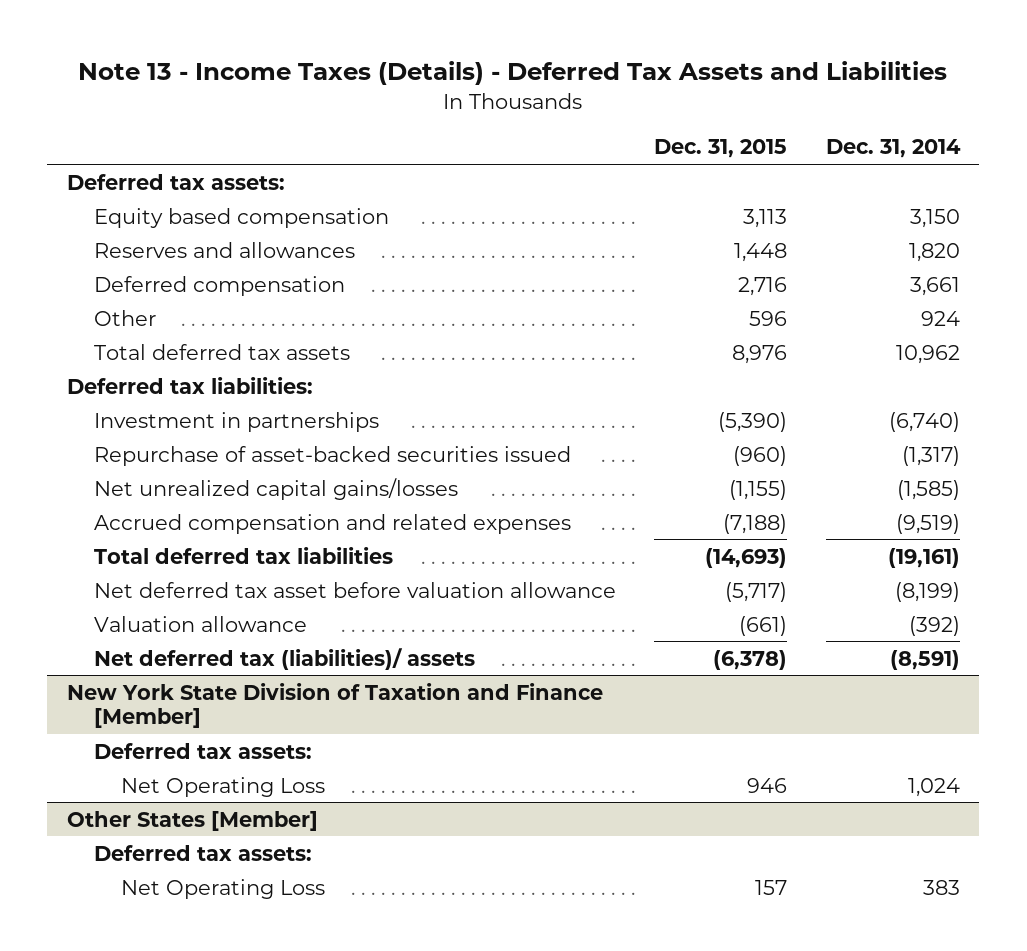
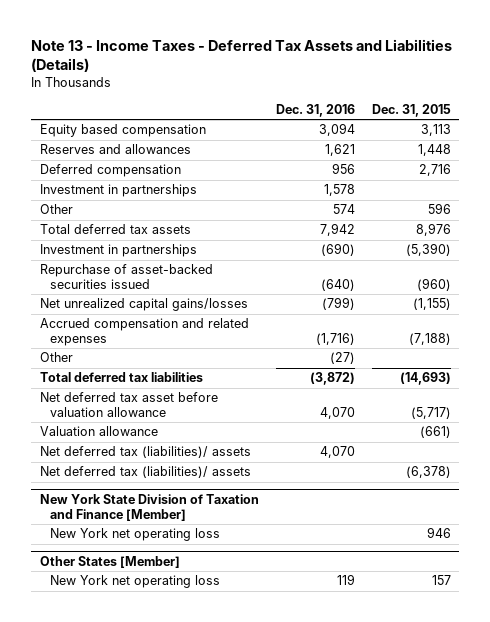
- Note 13 - Income Taxes (Details) - Deferred Tax Assets and Liabilities
+ Note 13 - Income Taxes - Deferred Tax Assets and Liabilities (Details)
- | Dec. 31, 2015 | Dec. 31, 2014
+ | Dec. 31, 2016 | Dec. 31, 2015
- Deferred tax assets:
+ Investment in partnerships | 1,578 |
- Deferred tax liabilities:
+ Other | (27) |
+ Net deferred tax (liabilities)/ assets | 4,070 |
@ New York State Division of Taxation and Finance [Member]
- Deferred tax assets:
- Net Operating Loss | 946 | 1,024
+ New York net operating loss | | 946
@ Other States [Member]
- Deferred tax assets:
- Net Operating Loss | 157 | 383
+ New York net operating loss | 119 | 157

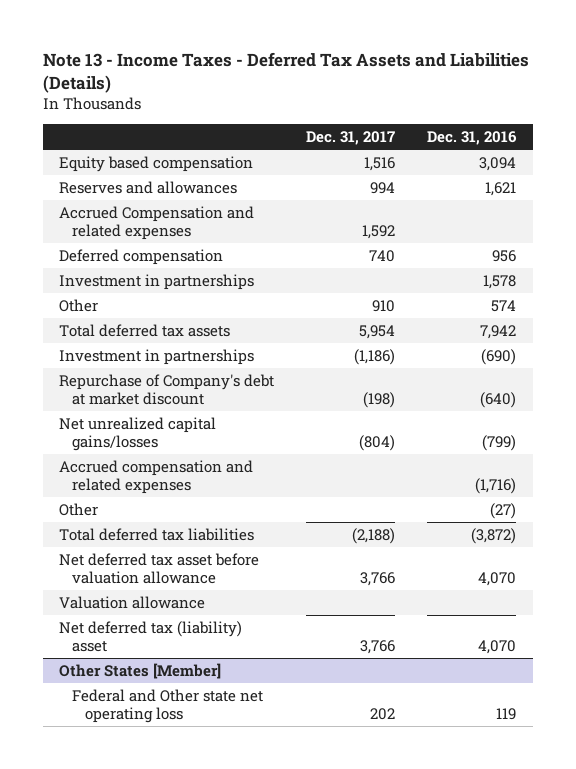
- | Dec. 31, 2016 | Dec. 31, 2015
+ | Dec. 31, 2017 | Dec. 31, 2016
+ Accrued Compensation and related expenses | 1,592 |
- Repurchase of asset-backed securities issued | (640) | (960)
+ Repurchase of Company's debt at market discount | (198) | (640)
- Net deferred tax (liabilities)/ assets | 4,070 |
- Net deferred tax (liabilities)/ assets | | (6,378)
- New York State Division of Taxation and Finance [Member]
- New York net operating loss | | 946
+ Net deferred tax (liability) asset | 3,766 | 4,070
@ Other States [Member]
- New York net operating loss | 119 | 157
+ Federal and Other state net operating loss | 202 | 119

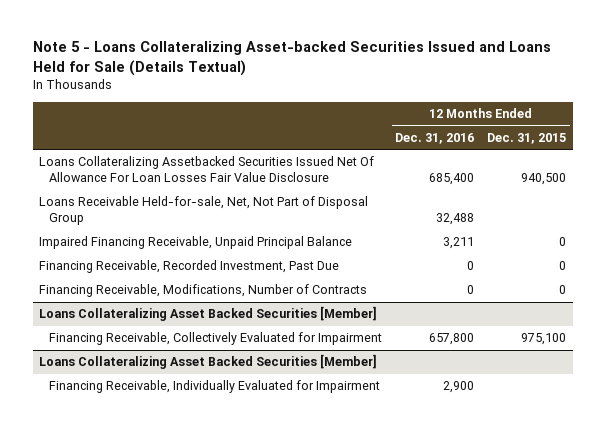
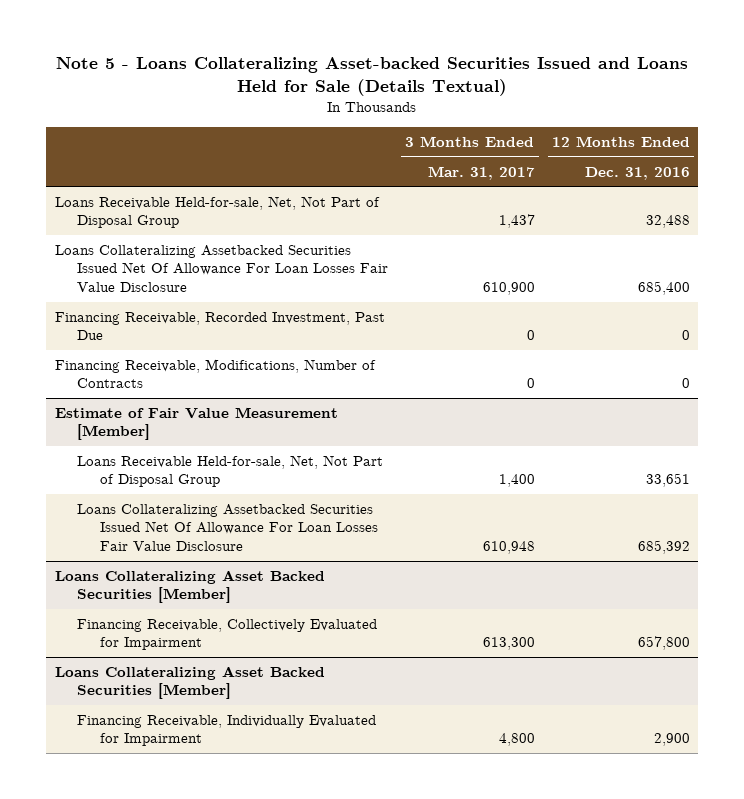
- | 12 Months Ended Dec. 31, 2016 | 12 Months Ended Dec. 31, 2015
+ | 3 Months Ended Mar. 31, 2017 | 12 Months Ended Dec. 31, 2016
- Impaired Financing Receivable, Unpaid Principal Balance | 3,211 | 0
moved down: Loans Collateralizing Assetbacked Securities Issued Net Of Allowance For Loan Losses Fair Value Disclosure | 610,900 | 685,400
+ Estimate of Fair Value Measurement [Member]
+ Loans Receivable Held-for-sale, Net, Not Part of Disposal Group | 1,400 | 33,651
+ Loans Collateralizing Assetbacked Securities Issued Net Of Allowance For Loan Losses Fair Value Disclosure | 610,948 | 685,392

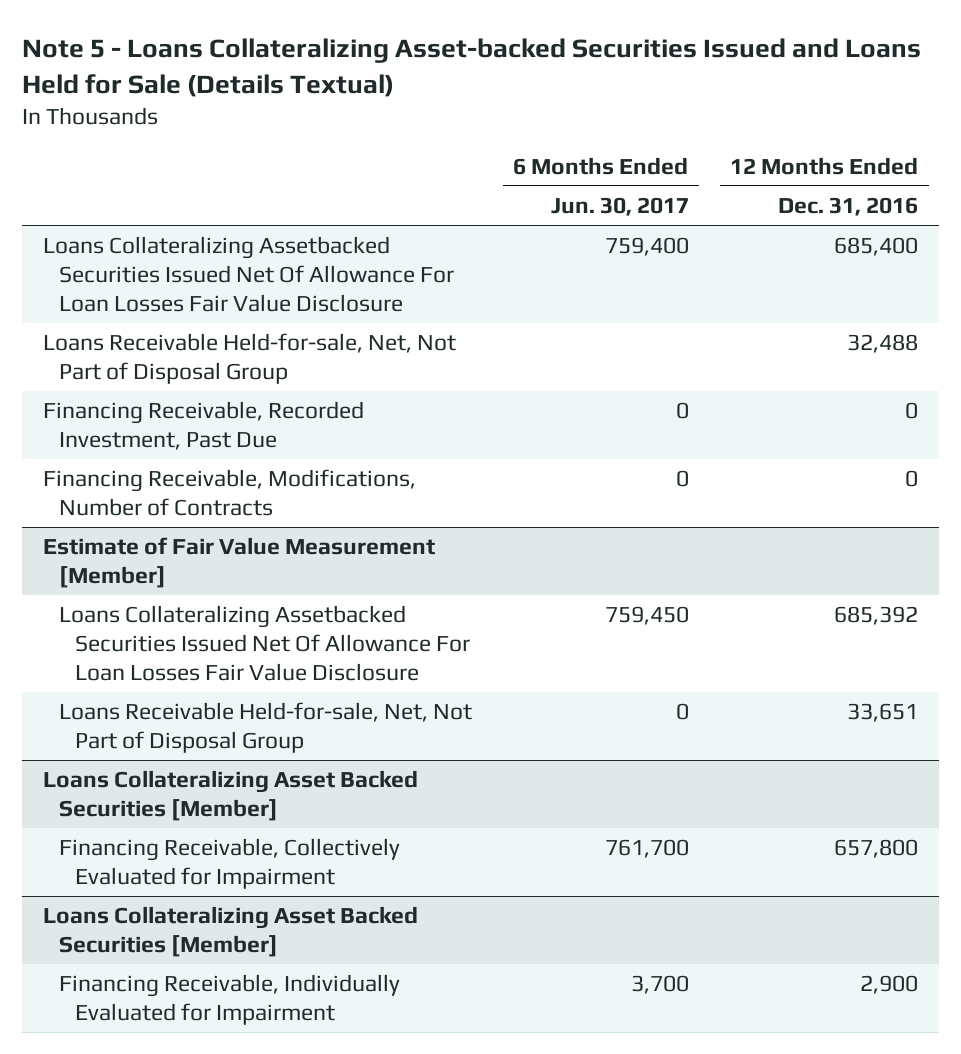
- | 3 Months Ended Mar. 31, 2017 | 12 Months Ended Dec. 31, 2016
+ | 6 Months Ended Jun. 30, 2017 | 12 Months Ended Dec. 31, 2016
moved down: Loans Receivable Held-for-sale, Net, Not Part of Disposal Group | | 32,488
@ Estimate of Fair Value Measurement [Member]
moved down: Loans Receivable Held-for-sale, Net, Not Part of Disposal Group | 0 | 33,651

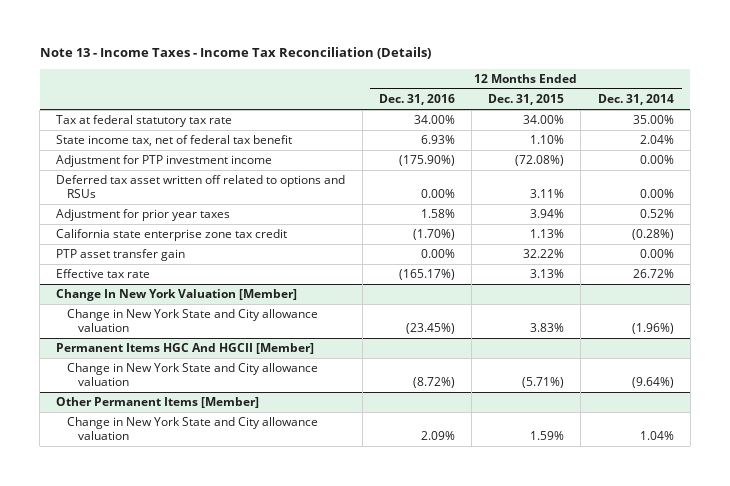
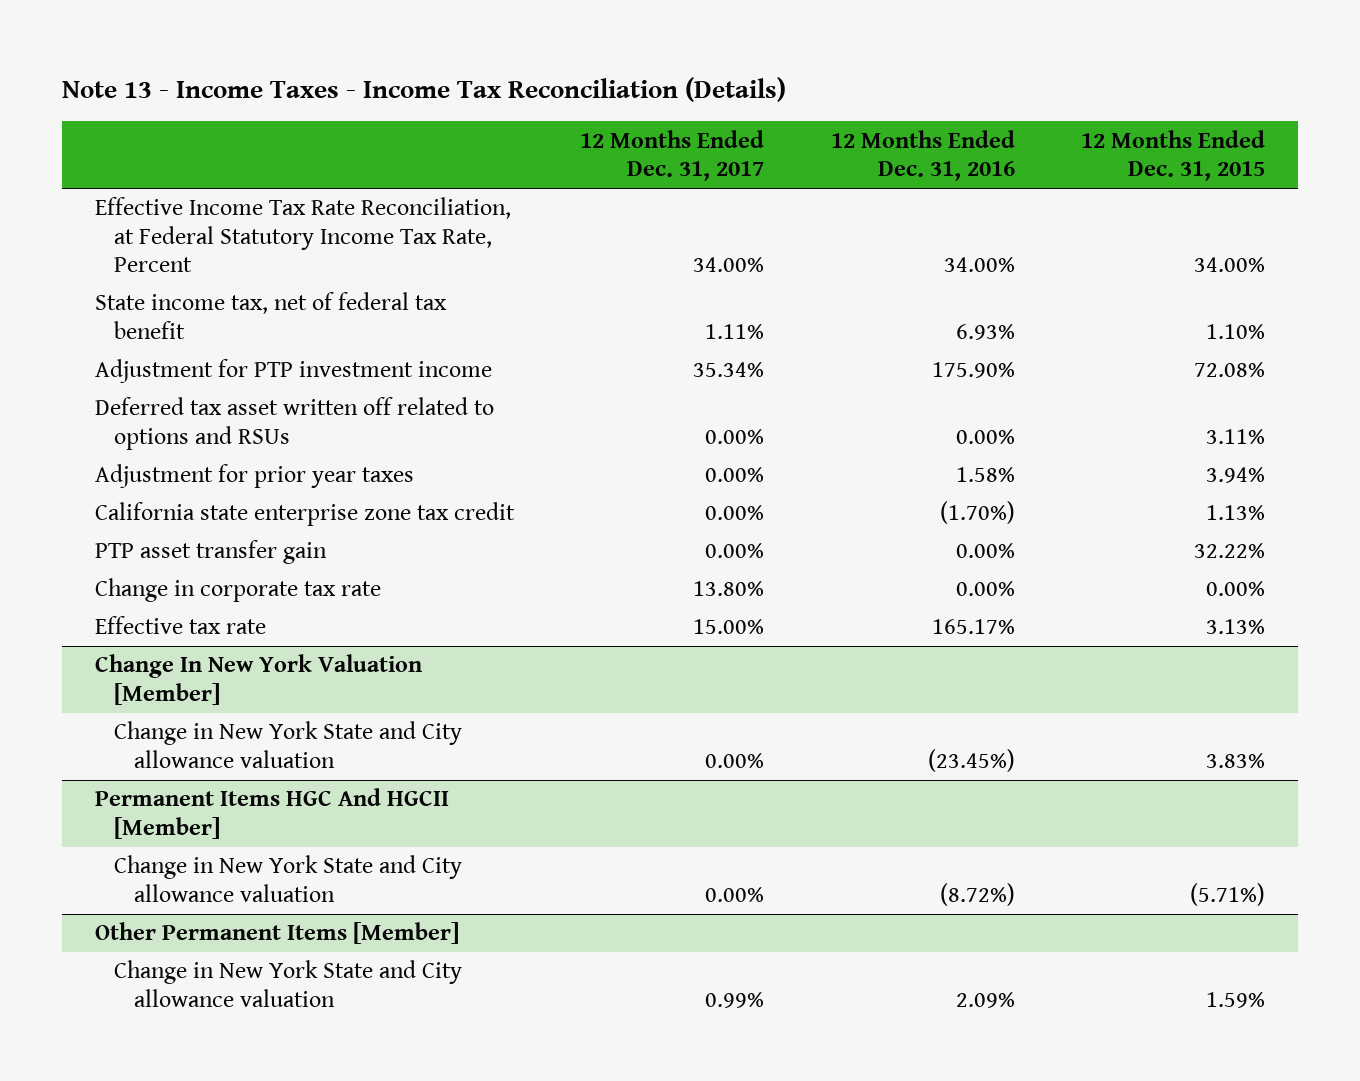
- | 12 Months Ended Dec. 31, 2016 | 12 Months Ended Dec. 31, 2015 | 12 Months Ended Dec. 31, 2014
+ | 12 Months Ended Dec. 31, 2017 | 12 Months Ended Dec. 31, 2016 | 12 Months Ended Dec. 31, 2015
- Tax at federal statutory tax rate | 34.00% | 34.00% | 35.00%
+ Effective Income Tax Rate Reconciliation, at Federal Statutory Income Tax Rate, Percent | 34.00% | 34.00% | 34.00%
- Adjustment for PTP investment income | (175.90%) | (72.08%) | 0.00%
+ Adjustment for PTP investment income | 35.34% | 175.90% | 72.08%
- Effective tax rate | (165.17%) | 3.13% | 26.72%
+ Change in corporate tax rate | 13.80% | 0.00% | 0.00%
+ Effective tax rate | 15.00% | 165.17% | 3.13%

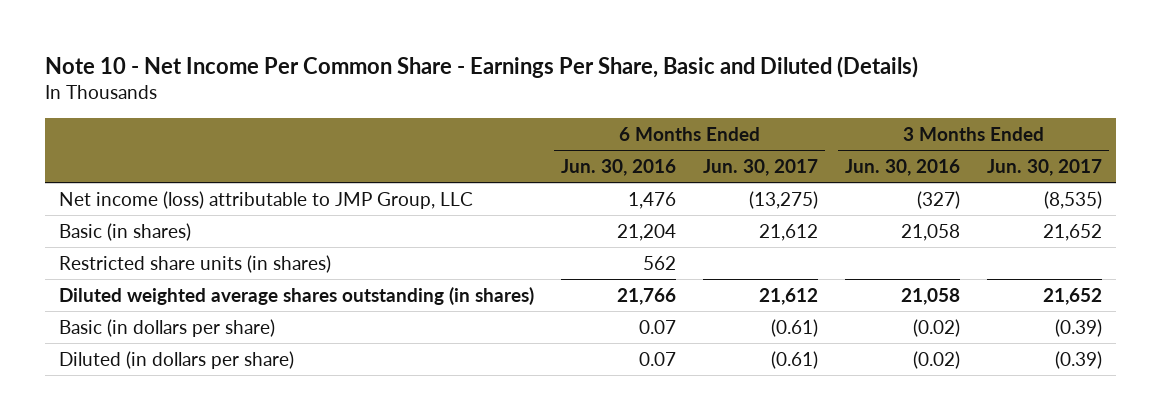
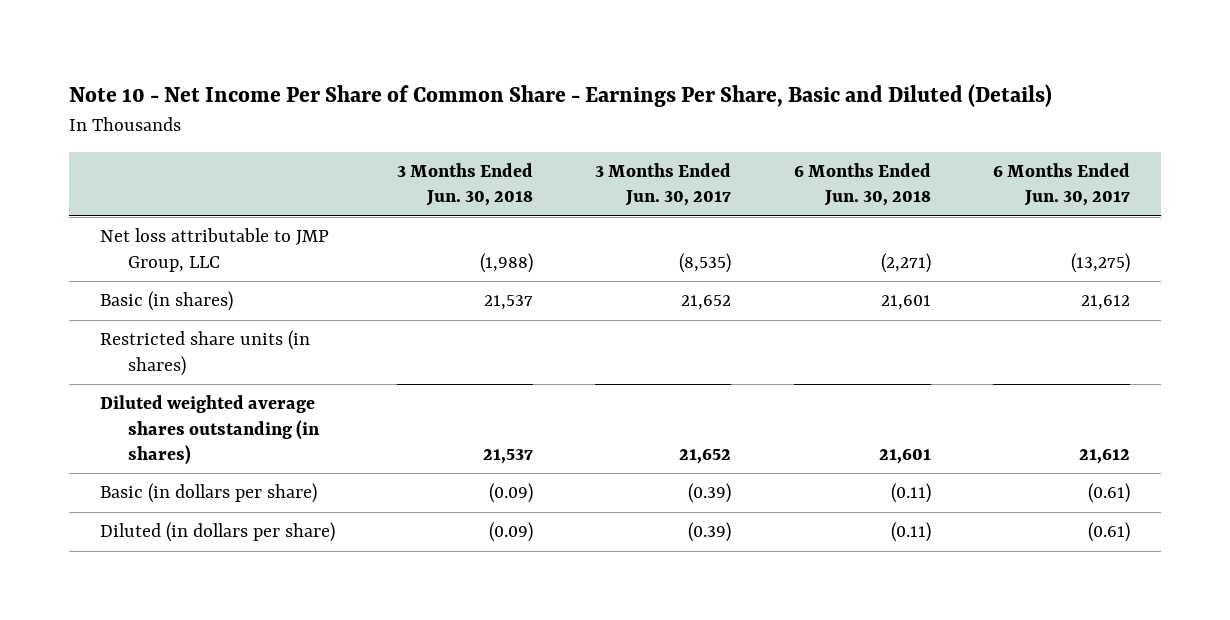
- Note 10 - Net Income Per Common Share - Earnings Per Share, Basic and Diluted (Details)
+ Note 10 - Net Income Per Share of Common Share - Earnings Per Share, Basic and Diluted (Details)
- | 6 Months Ended Jun. 30, 2016 | 6 Months Ended Jun. 30, 2017 | 3 Months Ended Jun. 30, 2016 | 3 Months Ended Jun. 30, 2017
+ | 3 Months Ended Jun. 30, 2018 | 3 Months Ended Jun. 30, 2017 | 6 Months Ended Jun. 30, 2018 | 6 Months Ended Jun. 30, 2017
- Net income (loss) attributable to JMP Group, LLC | 1,476 | (13,275) | (327) | (8,535)
+ Net loss attributable to JMP Group, LLC | (1,988) | (8,535) | (2,271) | (13,275)

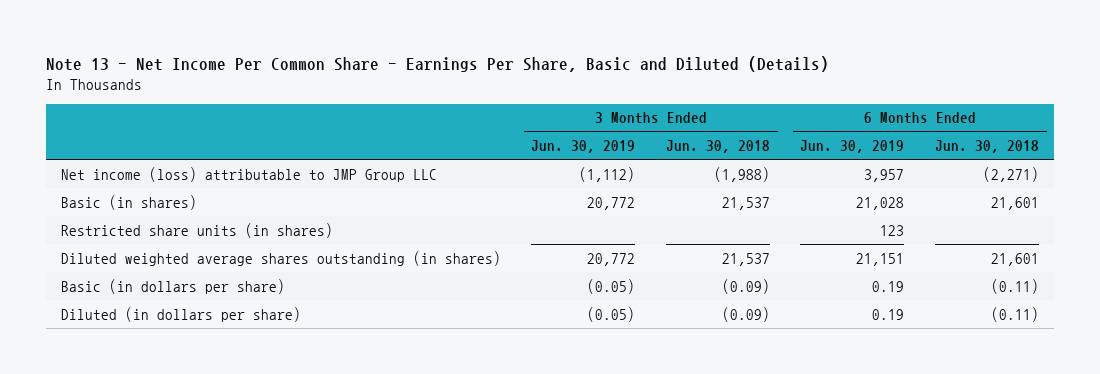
- Note 10 - Net Income Per Share of Common Share - Earnings Per Share, Basic and Diluted (Details)
+ Note 13 - Net Income Per Common Share - Earnings Per Share, Basic and Diluted (Details)
- | 3 Months Ended Jun. 30, 2018 | 3 Months Ended Jun. 30, 2017 | 6 Months Ended Jun. 30, 2018 | 6 Months Ended Jun. 30, 2017
+ | 3 Months Ended Jun. 30, 2019 | 3 Months Ended Jun. 30, 2018 | 6 Months Ended Jun. 30, 2019 | 6 Months Ended Jun. 30, 2018
- Net loss attributable to JMP Group, LLC | (1,988) | (8,535) | (2,271) | (13,275)
+ Net income (loss) attributable to JMP Group LLC | (1,112) | (1,988) | 3,957 | (2,271)

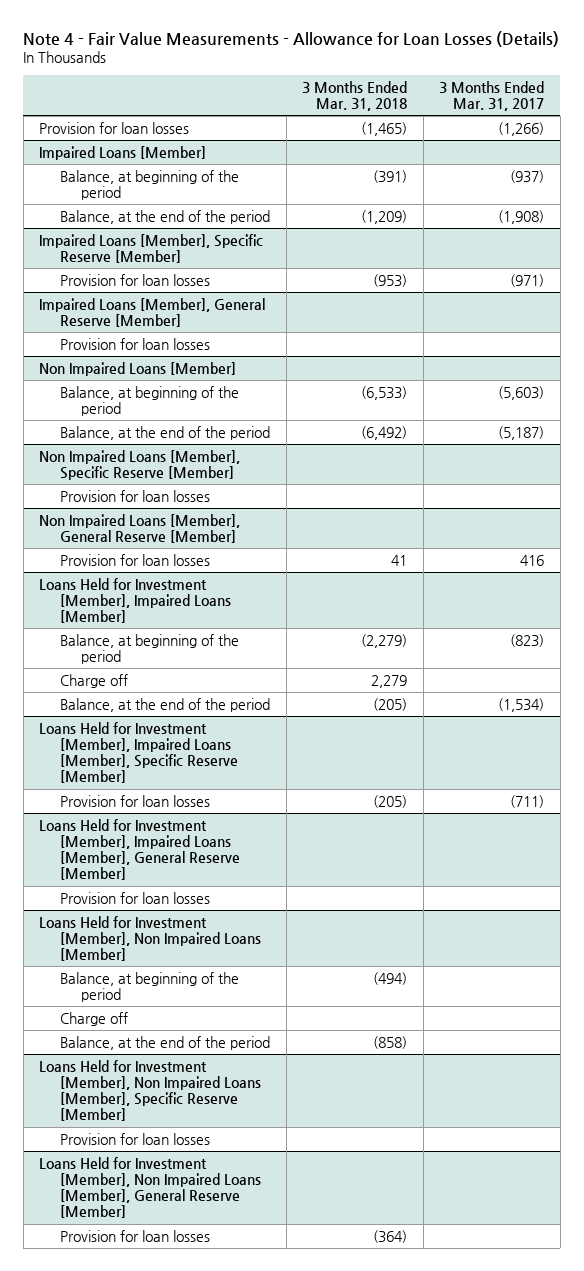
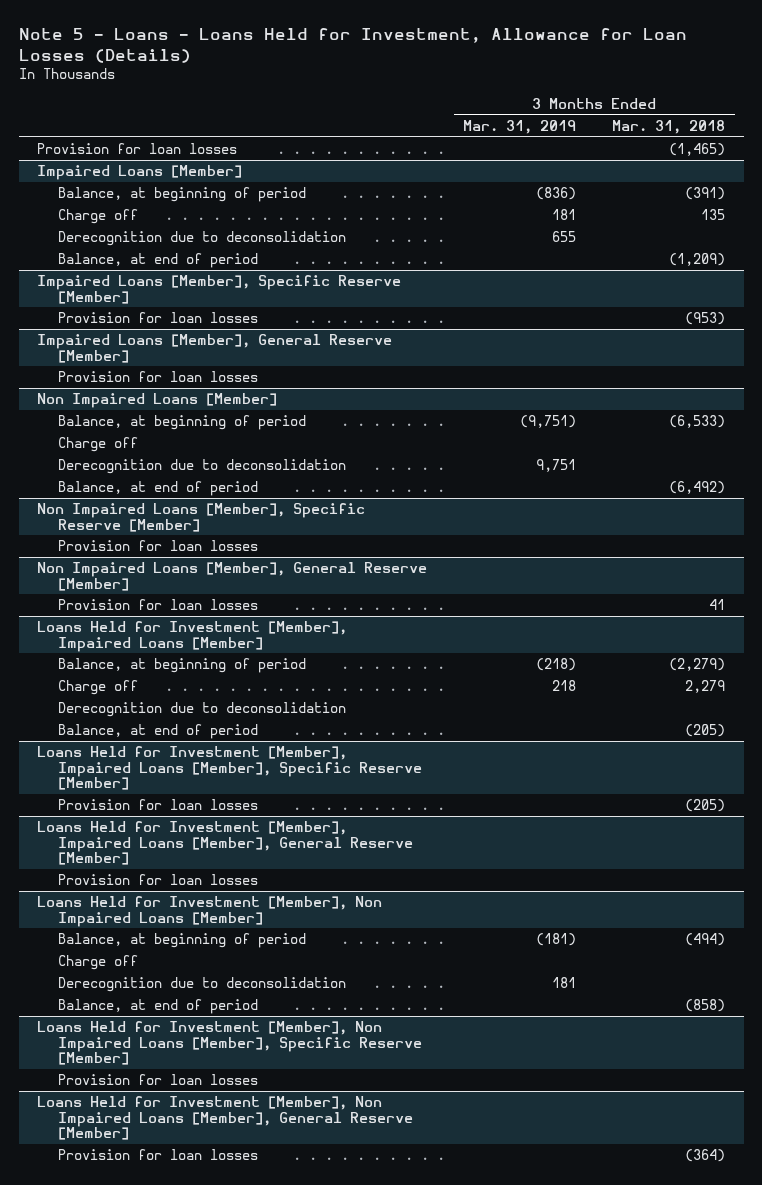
- Note 4 - Fair Value Measurements - Allowance for Loan Losses (Details)
+ Note 5 - Loans - Loans Held for Investment, Allowance for Loan Losses (Details)
- | 3 Months Ended Mar. 31, 2018 | 3 Months Ended Mar. 31, 2017
+ | 3 Months Ended Mar. 31, 2019 | 3 Months Ended Mar. 31, 2018
@ Impaired Loans [Member]
- Balance, at beginning of the period | (391) | (937)
- Balance, at the end of the period | (1,209) | (1,908)
+ Balance, at beginning of period | (836) | (391)
+ Charge off | 181 | 135
+ Derecognition due to deconsolidation | 655 |
+ Balance, at end of period | | (1,209)
@ Non Impaired Loans [Member]
- Balance, at beginning of the period | (6,533) | (5,603)
- Balance, at the end of the period | (6,492) | (5,187)
+ Balance, at beginning of period | (9,751) | (6,533)
+ Charge off
+ Derecognition due to deconsolidation | 9,751 |
+ Balance, at end of period | | (6,492)
@ Loans Held for Investment [Member], Impaired Loans [Member]
- Balance, at beginning of the period | (2,279) | (823)
+ Balance, at beginning of period | (218) | (2,279)
- Balance, at the end of the period | (205) | (1,534)
+ Derecognition due to deconsolidation
+ Balance, at end of period | | (205)
@ Loans Held for Investment [Member], Non Impaired Loans [Member]
- Balance, at beginning of the period | (494) |
+ Balance, at beginning of period | (181) | (494)
- Balance, at the end of the period | (858) |
+ Derecognition due to deconsolidation | 181 |
+ Balance, at end of period | | (858)

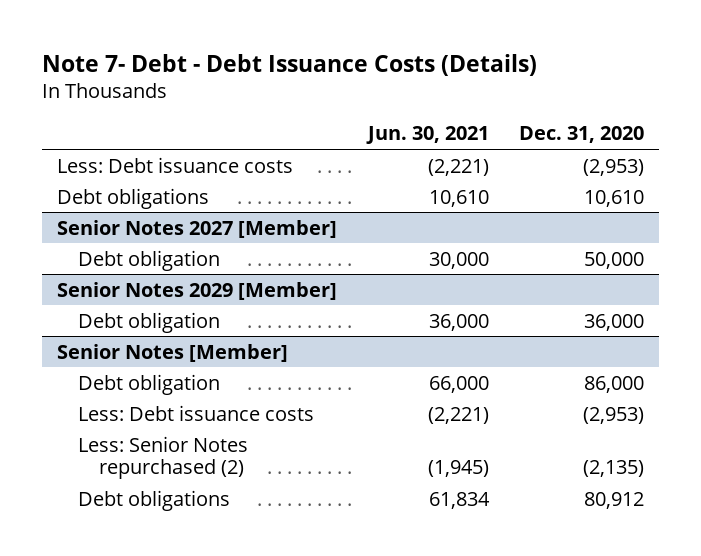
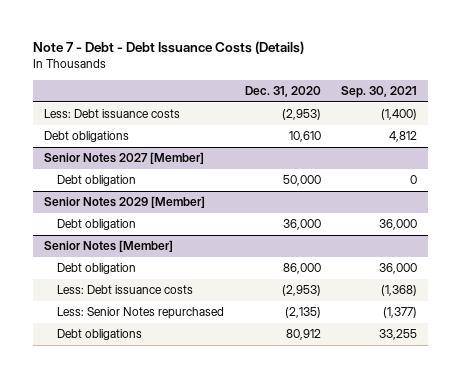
- Note 7- Debt - Debt Issuance Costs (Details)
+ Note 7 - Debt - Debt Issuance Costs (Details)
- | Jun. 30, 2021 | Dec. 31, 2020
+ | Dec. 31, 2020 | Sep. 30, 2021
@ Senior Notes [Member]
- Less: Senior Notes repurchased (2) | (1,945) | (2,135)
+ Less: Senior Notes repurchased | (2,135) | (1,377)

